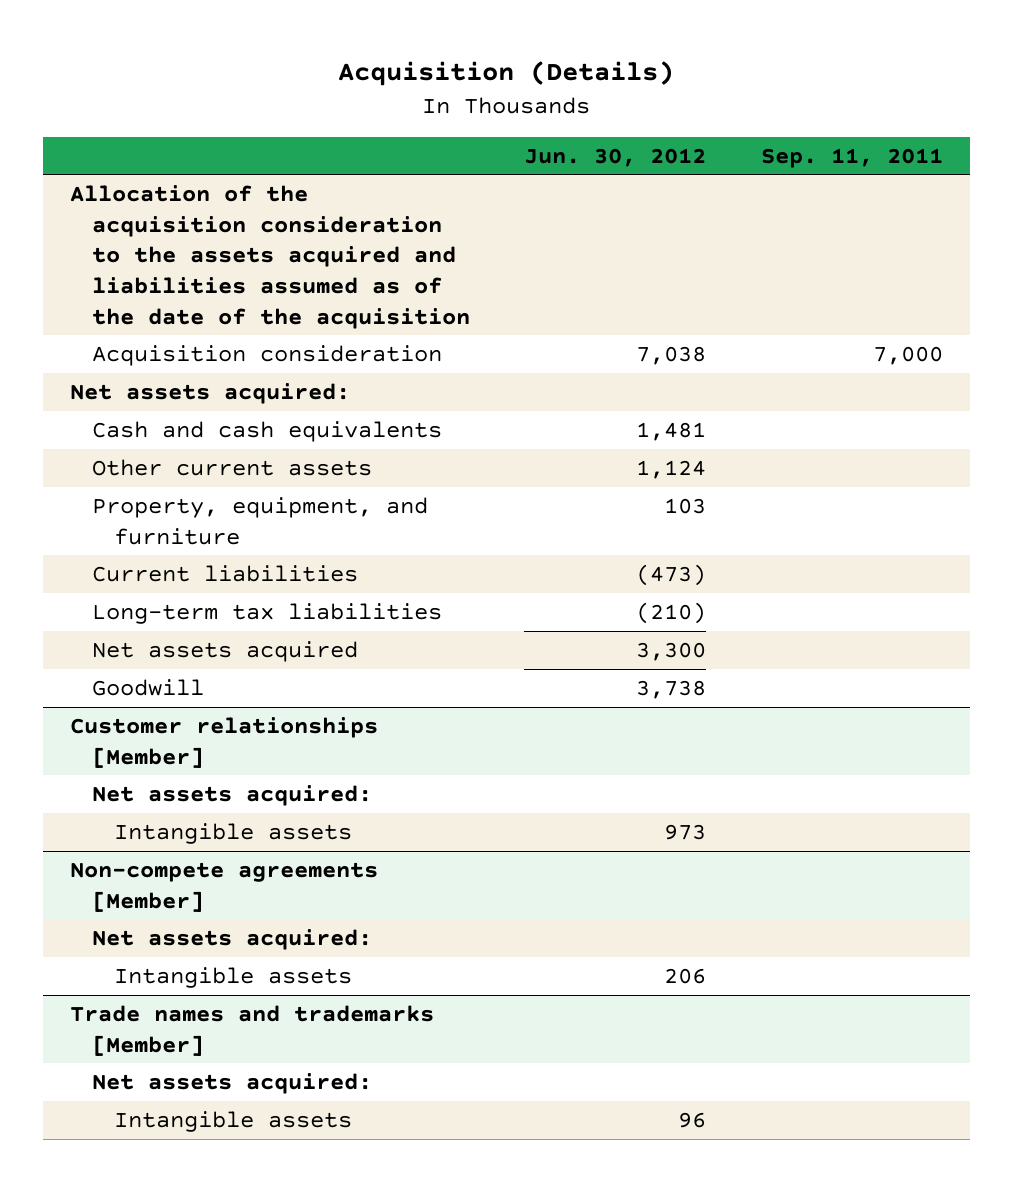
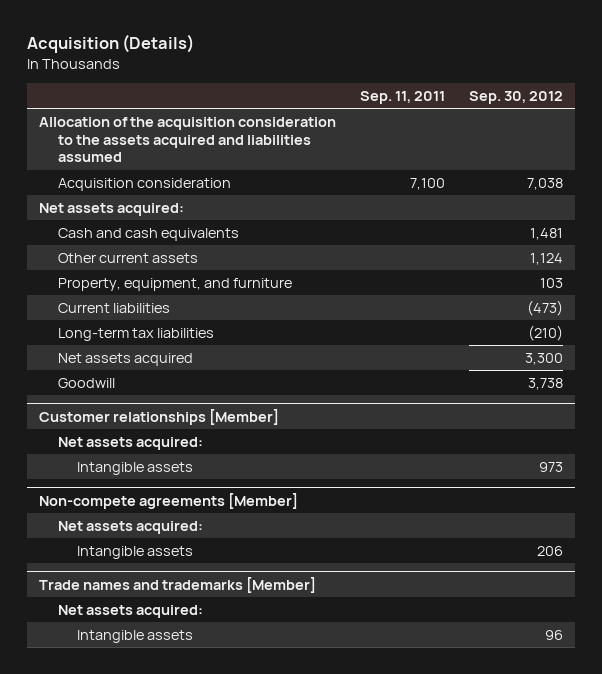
- | Jun. 30, 2012 | Sep. 11, 2011
+ | Sep. 11, 2011 | Sep. 30, 2012
- Allocation of the acquisition consideration to the assets acquired and liabilities assumed as of the date of the acquisition
- Acquisition consideration | 7,038 | 7,000
+ Allocation of the acquisition consideration to the assets acquired and liabilities assumed
+ Acquisition consideration | 7,100 | 7,038

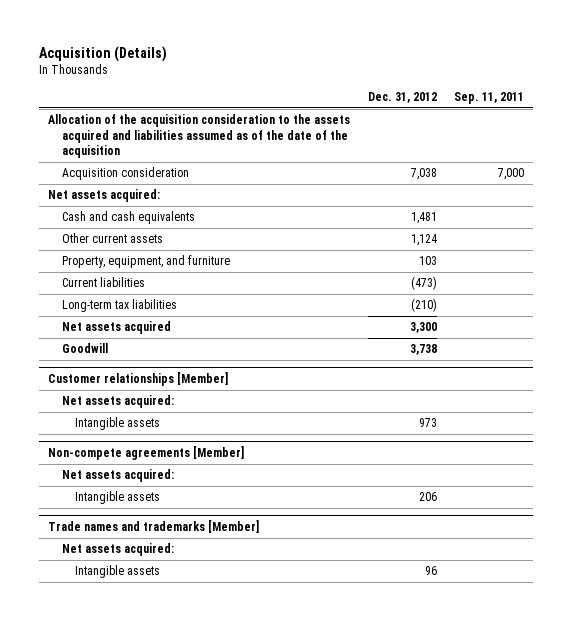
- | Sep. 11, 2011 | Sep. 30, 2012
+ | Dec. 31, 2012 | Sep. 11, 2011
- Allocation of the acquisition consideration to the assets acquired and liabilities assumed
- Acquisition consideration | 7,100 | 7,038
+ Allocation of the acquisition consideration to the assets acquired and liabilities assumed as of the date of the acquisition
+ Acquisition consideration | 7,038 | 7,000

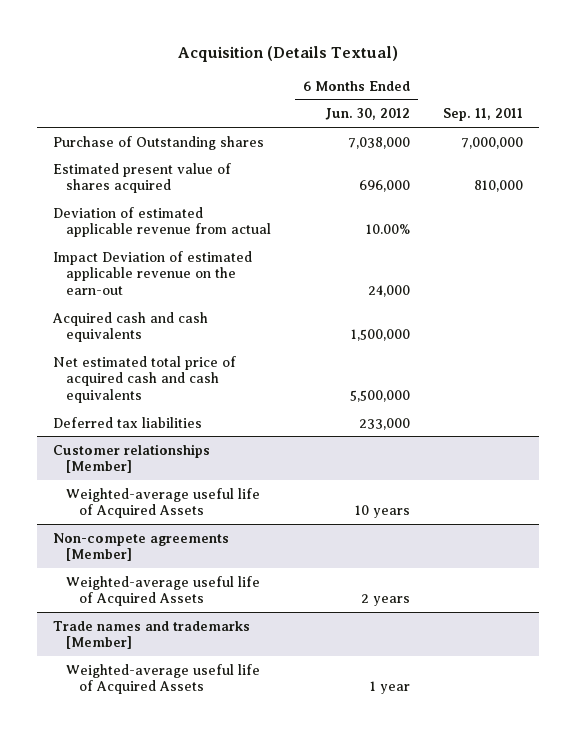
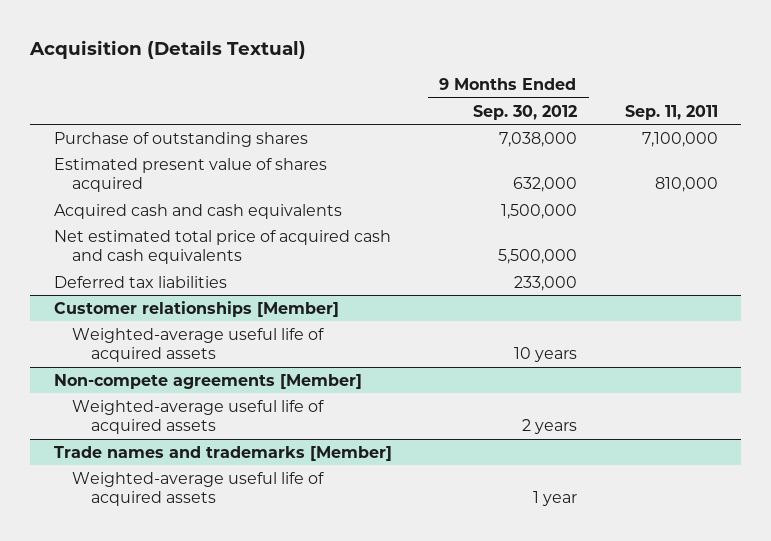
- | 6 Months Ended Jun. 30, 2012 | Sep. 11, 2011
+ | 9 Months Ended Sep. 30, 2012 | Sep. 11, 2011
- Purchase of Outstanding shares | 7,038,000 | 7,000,000
+ Purchase of outstanding shares | 7,038,000 | 7,100,000
- Deviation of estimated applicable revenue from actual | 10.00% |
- Impact Deviation of estimated applicable revenue on the earn-out | 24,000 |
@ Customer relationships [Member]
- Weighted-average useful life of Acquired Assets | 10 years |
+ Weighted-average useful life of acquired assets | 10 years |
@ Non-compete agreements [Member]
- Weighted-average useful life of Acquired Assets | 2 years |
+ Weighted-average useful life of acquired assets | 2 years |
@ Trade names and trademarks [Member]
- Weighted-average useful life of Acquired Assets | 1 year |
+ Weighted-average useful life of acquired assets | 1 year |

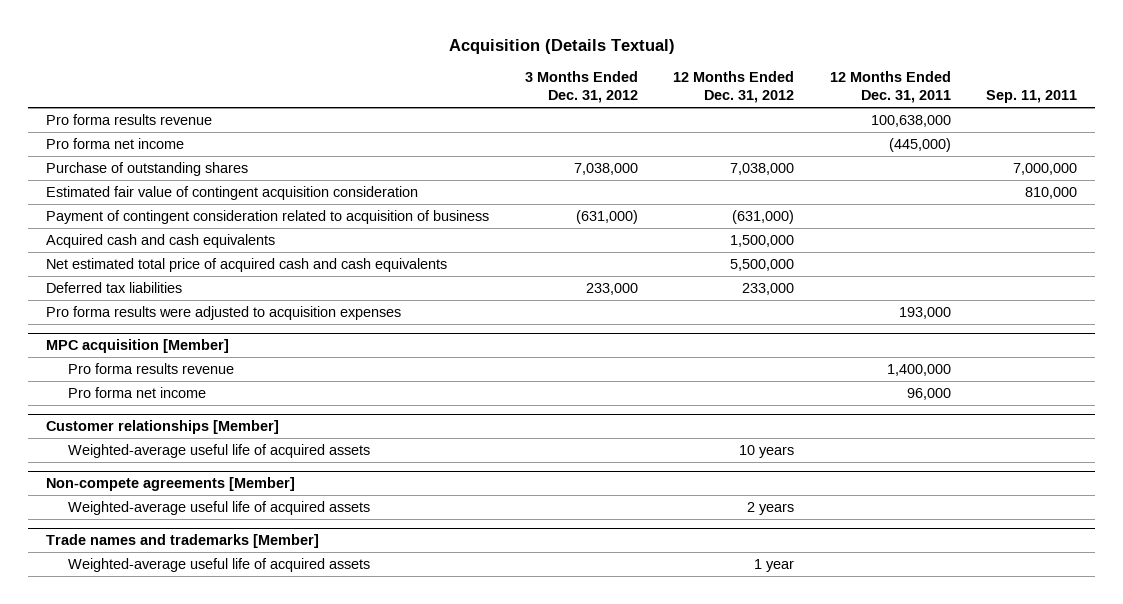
- | 9 Months Ended Sep. 30, 2012 | Sep. 11, 2011
+ | 3 Months Ended Dec. 31, 2012 | 12 Months Ended Dec. 31, 2012 | 12 Months Ended Dec. 31, 2011 | Sep. 11, 2011
- Purchase of outstanding shares | 7,038,000 | 7,100,000
- Estimated present value of shares acquired | 632,000 | 810,000
+ Pro forma results revenue | | | 100,638,000 |
+ Pro forma net income | | | (445,000) |
+ Purchase of outstanding shares | 7,038,000 | 7,038,000 | | 7,000,000
+ Estimated fair value of contingent acquisition consideration | | | | 810,000
+ Payment of contingent consideration related to acquisition of business | (631,000) | (631,000) | |
+ Pro forma results were adjusted to acquisition expenses | | | 193,000 |
+ MPC acquisition [Member]
+ Pro forma results revenue | | | 1,400,000 |
+ Pro forma net income | | | 96,000 |

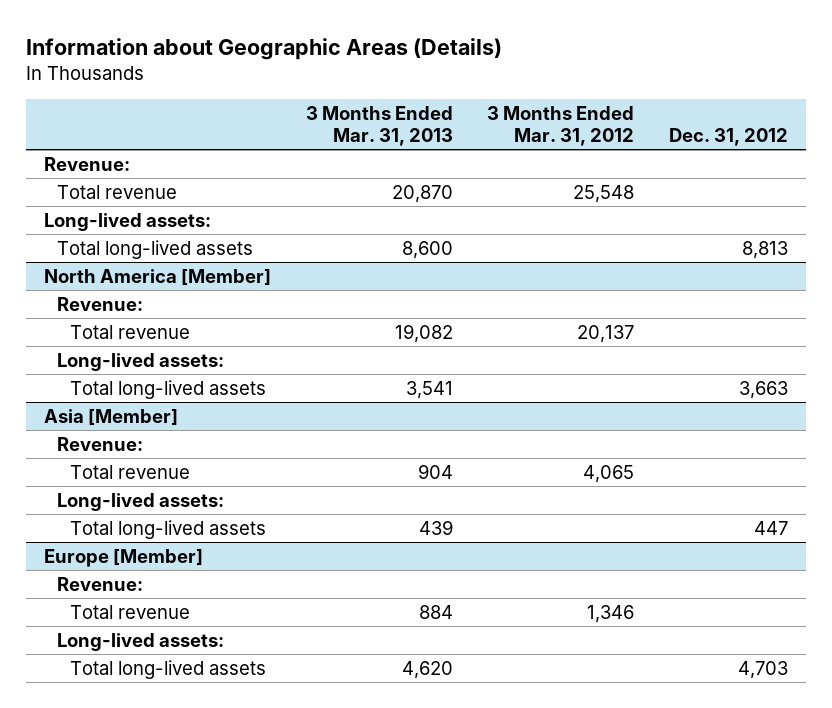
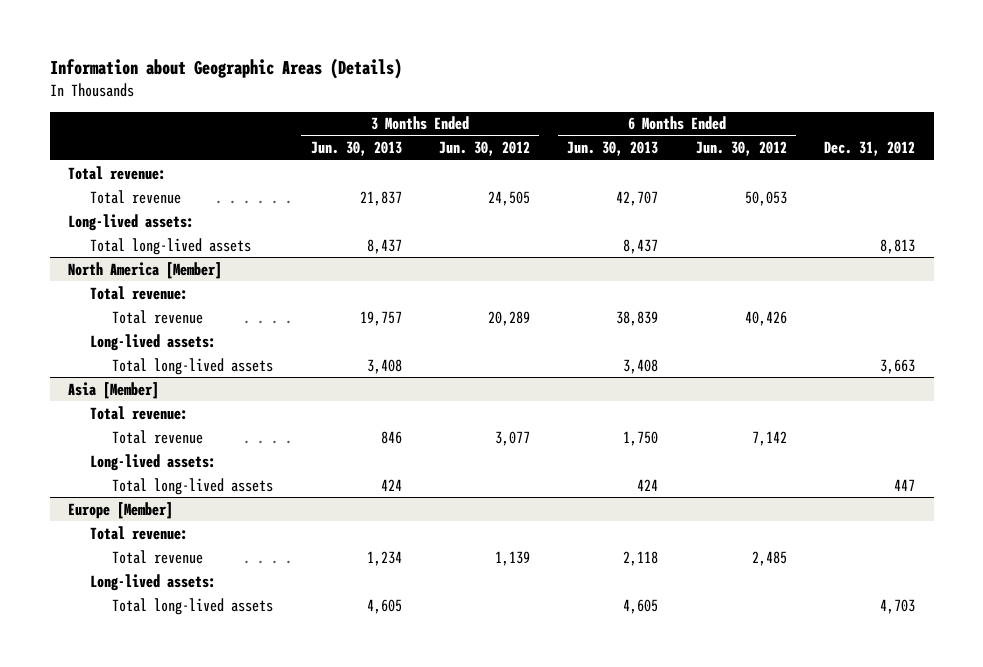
- | 3 Months Ended Mar. 31, 2013 | 3 Months Ended Mar. 31, 2012 | Dec. 31, 2012
+ | 3 Months Ended Jun. 30, 2013 | 3 Months Ended Jun. 30, 2012 | 6 Months Ended Jun. 30, 2013 | 6 Months Ended Jun. 30, 2012 | Dec. 31, 2012
- Revenue:
+ Total revenue:
@ North America [Member]
- Revenue:
+ Total revenue:
@ Asia [Member]
- Revenue:
+ Total revenue:
@ Europe [Member]
- Revenue:
+ Total revenue:

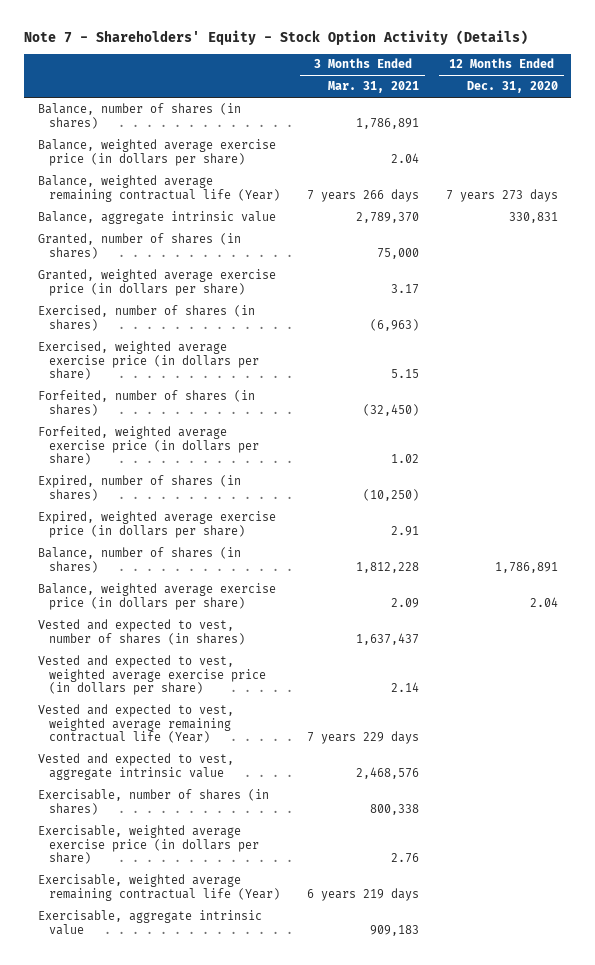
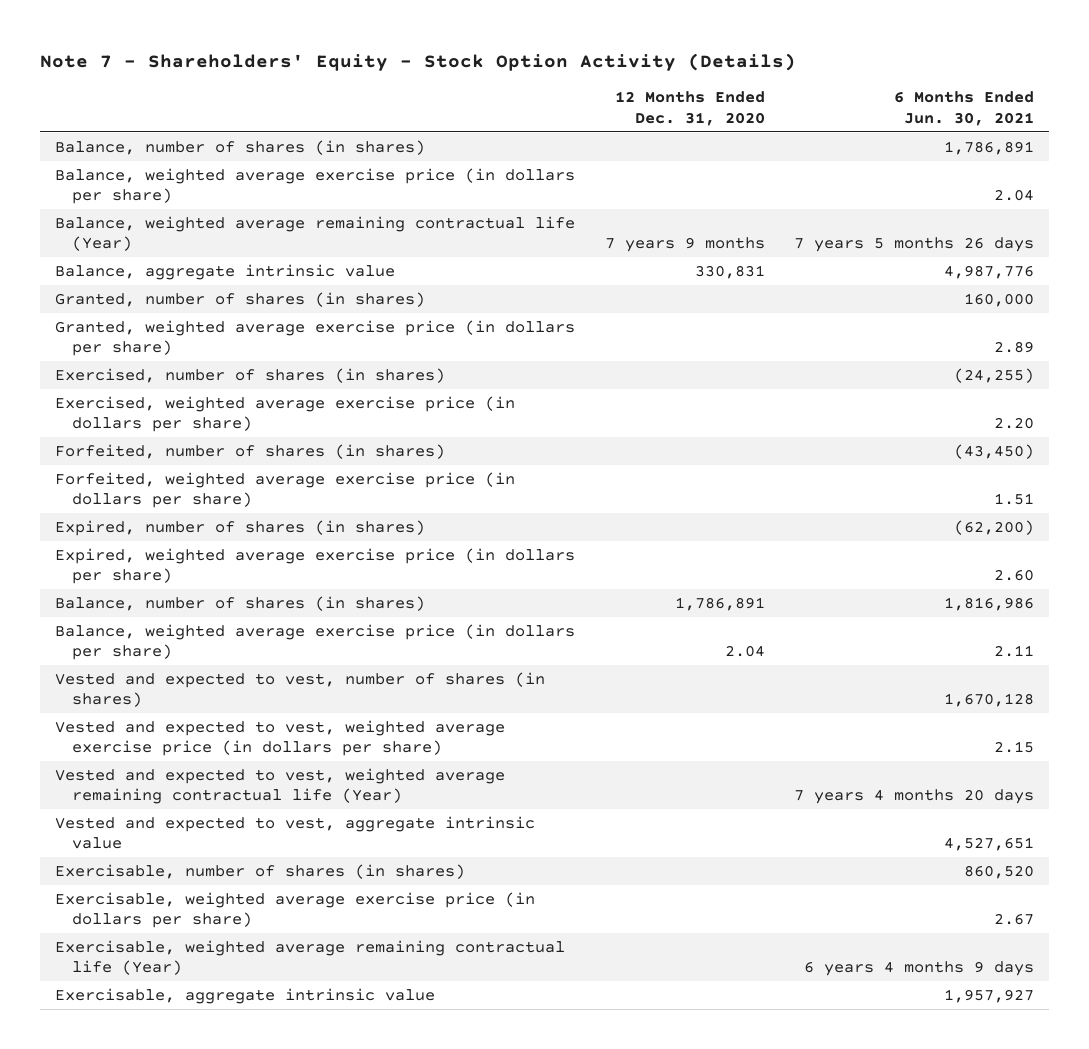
- | 3 Months Ended Mar. 31, 2021 | 12 Months Ended Dec. 31, 2020
+ | 12 Months Ended Dec. 31, 2020 | 6 Months Ended Jun. 30, 2021
- Balance, weighted average remaining contractual life (Year) | 7 years 266 days | 7 years 273 days
+ Balance, weighted average remaining contractual life (Year) | 7 years 9 months | 7 years 5 months 26 days

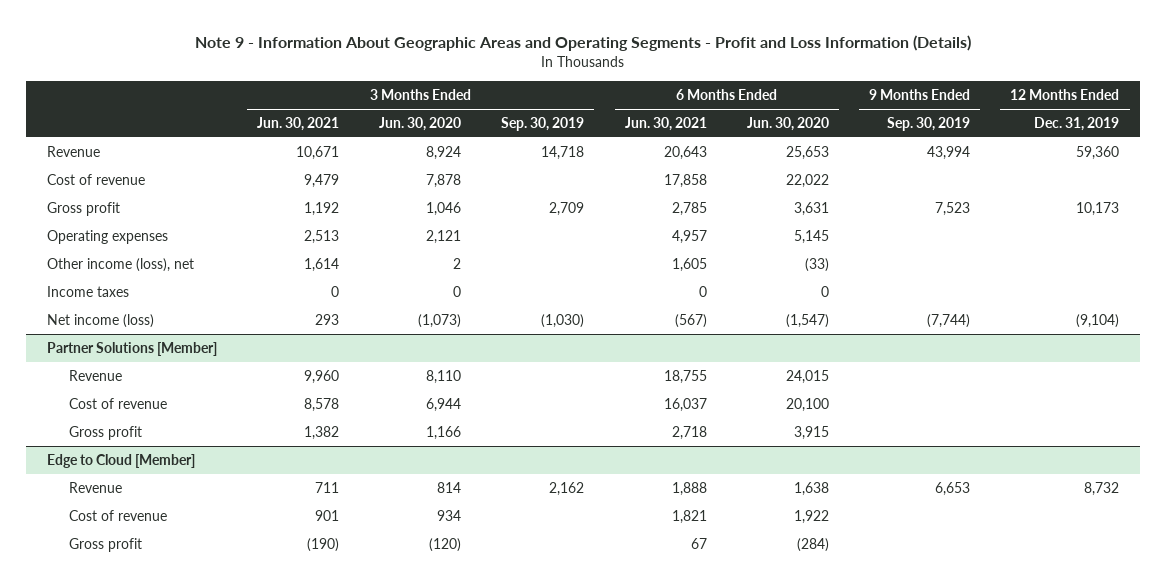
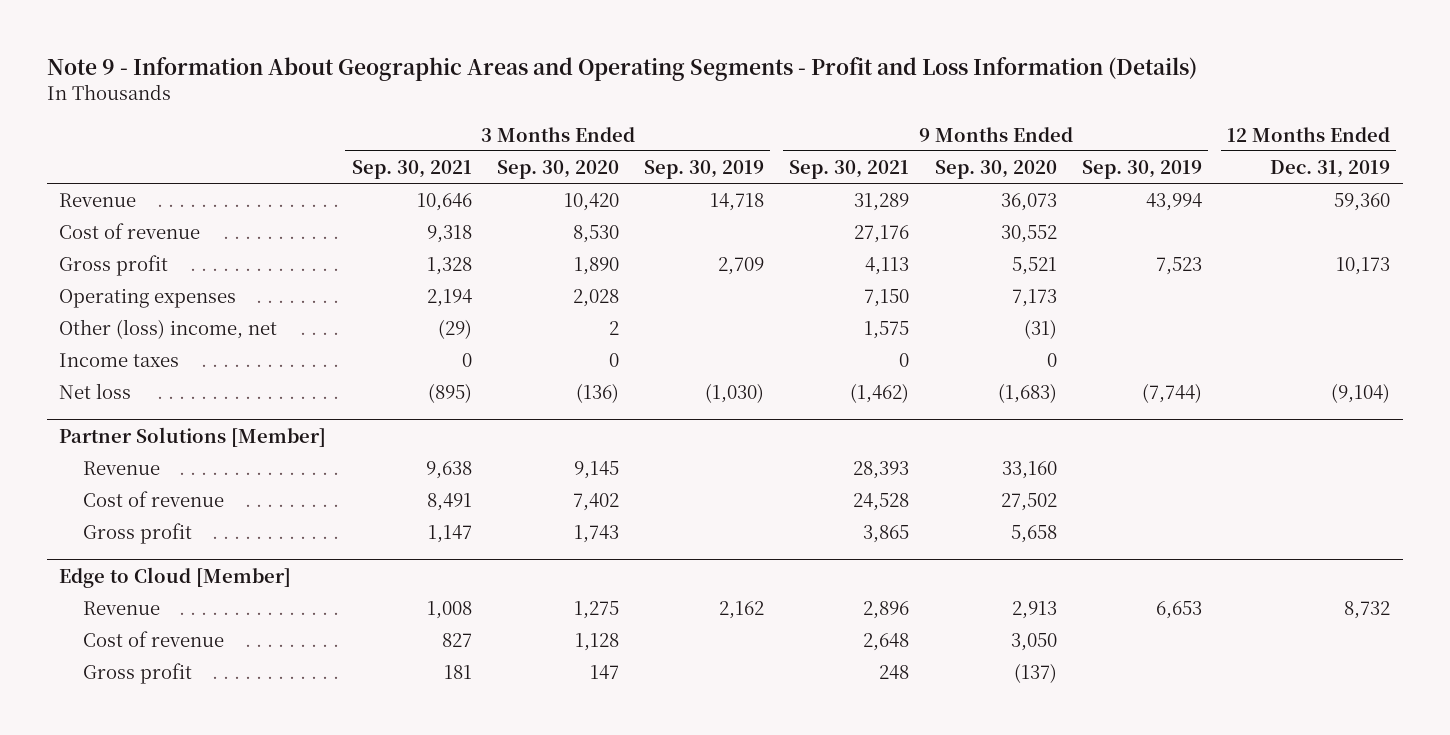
- | 3 Months Ended Jun. 30, 2021 | 3 Months Ended Jun. 30, 2020 | 3 Months Ended Sep. 30, 2019 | 6 Months Ended Jun. 30, 2021 | 6 Months Ended Jun. 30, 2020 | 9 Months Ended Sep. 30, 2019 | 12 Months Ended Dec. 31, 2019
+ | 3 Months Ended Sep. 30, 2021 | 3 Months Ended Sep. 30, 2020 | 3 Months Ended Sep. 30, 2019 | 9 Months Ended Sep. 30, 2021 | 9 Months Ended Sep. 30, 2020 | 9 Months Ended Sep. 30, 2019 | 12 Months Ended Dec. 31, 2019
- Other income (loss), net | 1,614 | 2 | | 1,605 | (33) | |
+ Other (loss) income, net | (29) | 2 | | 1,575 | (31) | |
- Net income (loss) | 293 | (1,073) | (1,030) | (567) | (1,547) | (7,744) | (9,104)
+ Net loss | (895) | (136) | (1,030) | (1,462) | (1,683) | (7,744) | (9,104)

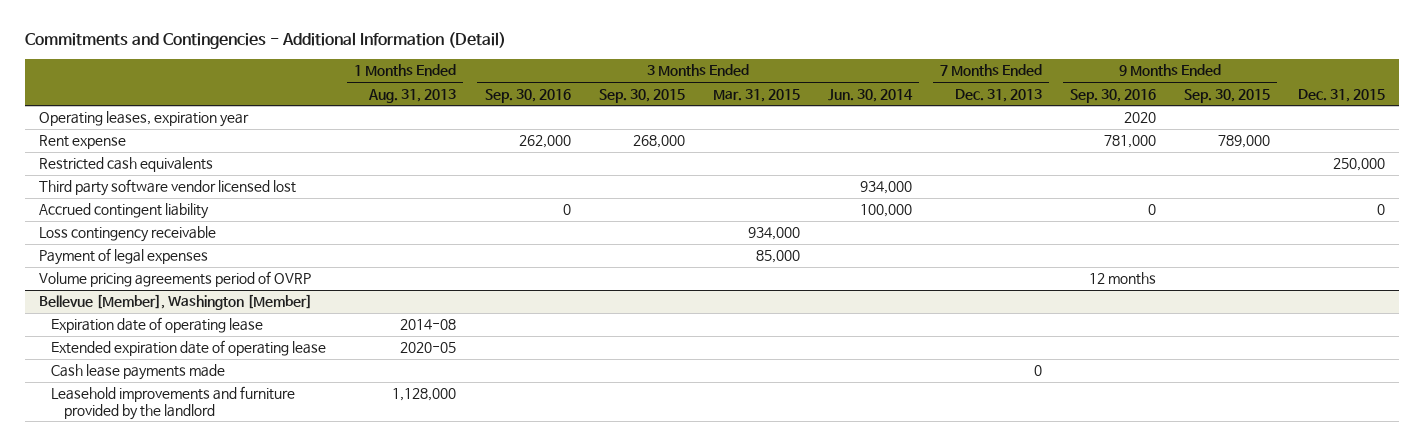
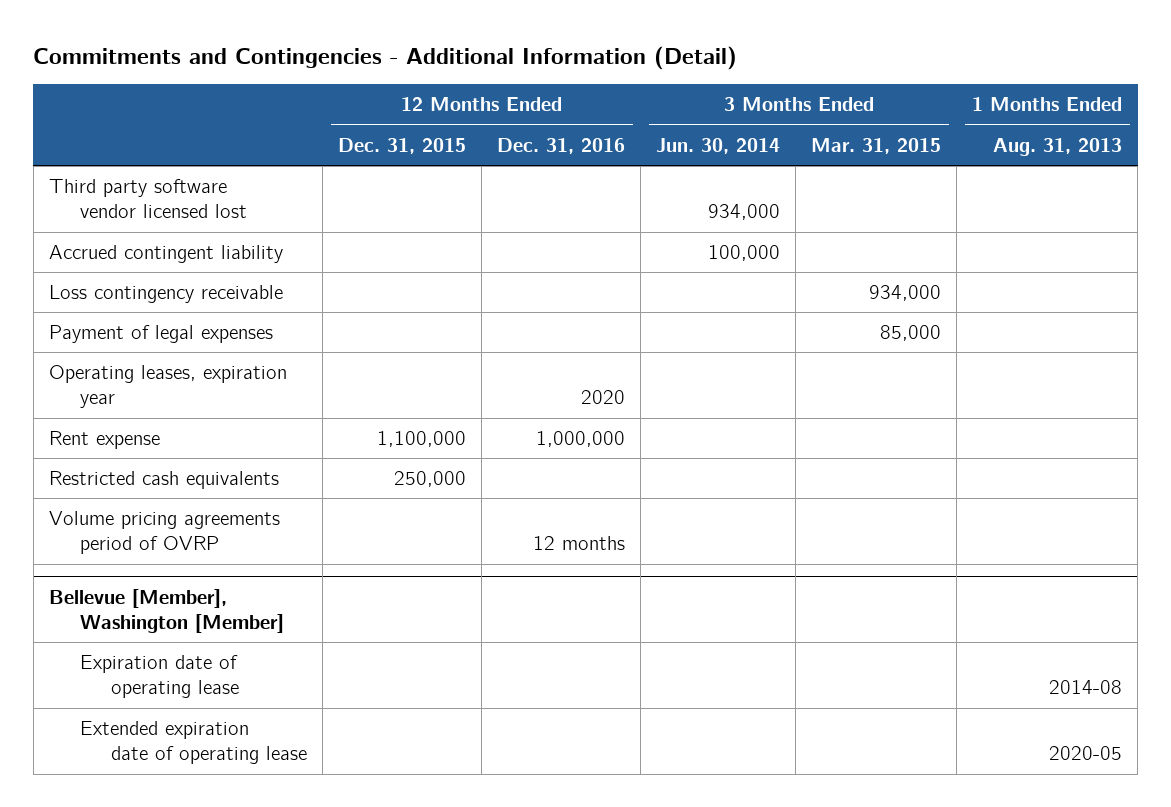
- | 1 Months Ended Aug. 31, 2013 | 3 Months Ended Sep. 30, 2016 | 3 Months Ended Sep. 30, 2015 | 3 Months Ended Mar. 31, 2015 | 3 Months Ended Jun. 30, 2014 | 7 Months Ended Dec. 31, 2013 | 9 Months Ended Sep. 30, 2016 | 9 Months Ended Sep. 30, 2015 | Dec. 31, 2015
+ | 12 Months Ended Dec. 31, 2015 | 12 Months Ended Dec. 31, 2016 | 3 Months Ended Jun. 30, 2014 | 3 Months Ended Mar. 31, 2015 | 1 Months Ended Aug. 31, 2013
moved down: Operating leases, expiration year | | 2020 | | |
moved down: Rent expense | 1,100,000 | 1,000,000 | | |
moved down: Restricted cash equivalents | 250,000 | | | |
@ Bellevue [Member], Washington [Member]
- Cash lease payments made | | | | | | 0 | | |
- Leasehold improvements and furniture provided by the landlord | 1,128,000 | | | | | | | |

